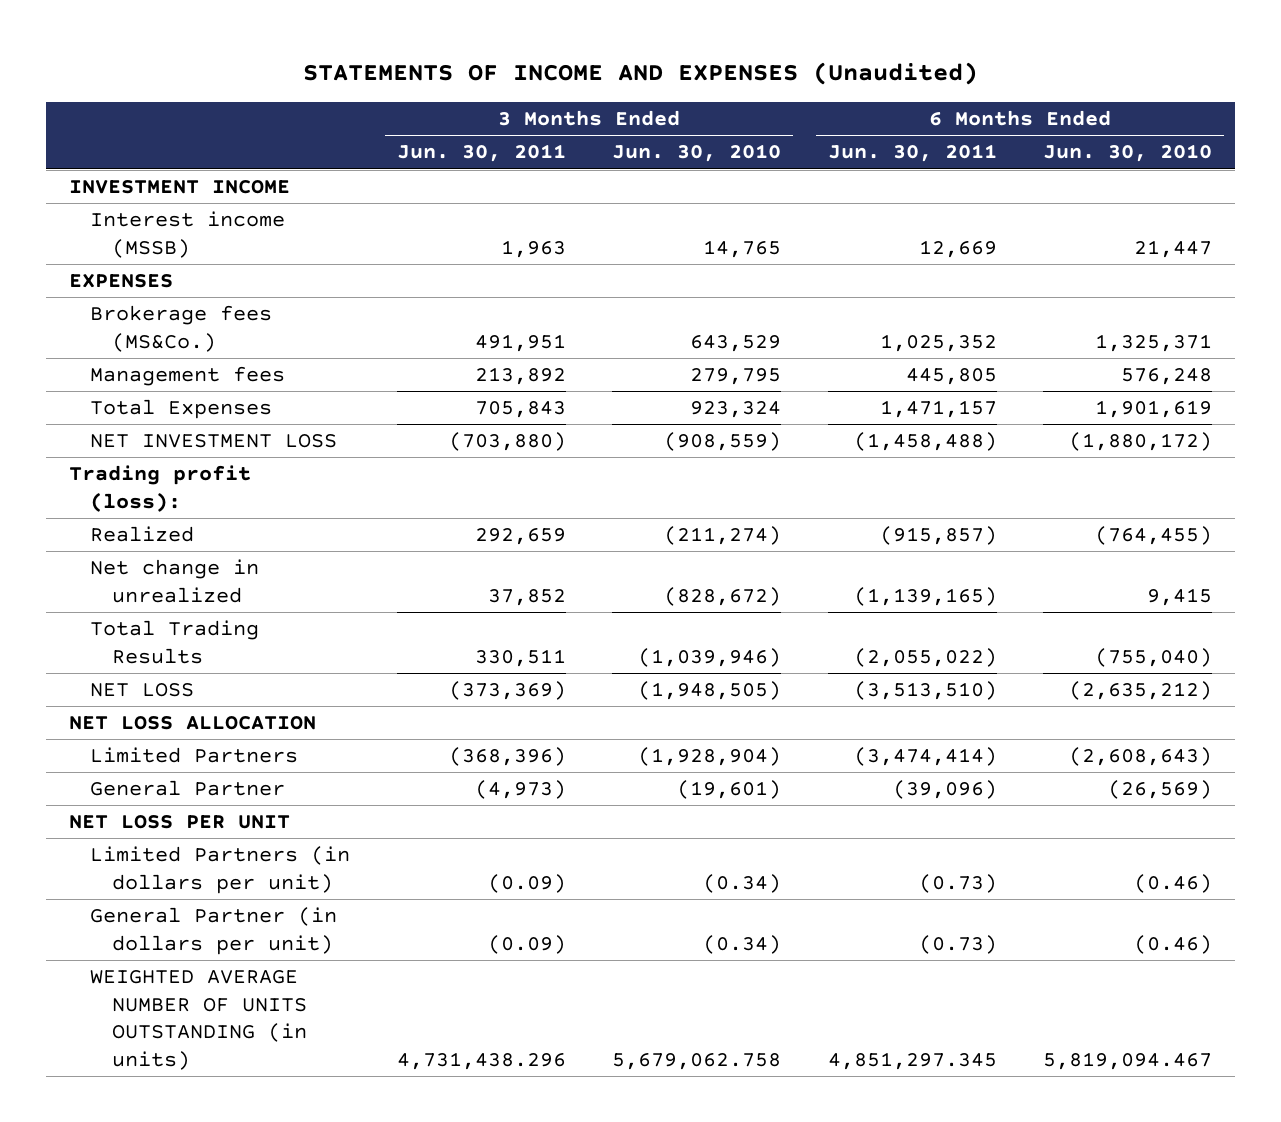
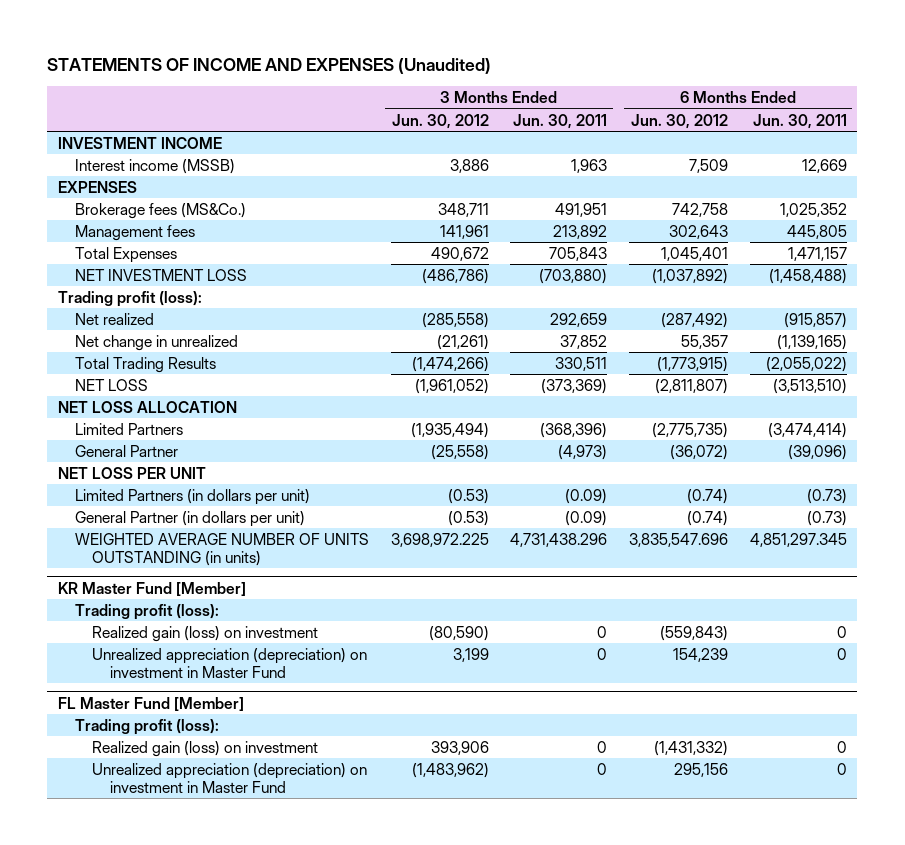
- | 3 Months Ended Jun. 30, 2011 | 3 Months Ended Jun. 30, 2010 | 6 Months Ended Jun. 30, 2011 | 6 Months Ended Jun. 30, 2010
+ | 3 Months Ended Jun. 30, 2012 | 3 Months Ended Jun. 30, 2011 | 6 Months Ended Jun. 30, 2012 | 6 Months Ended Jun. 30, 2011
- Realized | 292,659 | (211,274) | (915,857) | (764,455)
+ Net realized | (285,558) | 292,659 | (287,492) | (915,857)
+ KR Master Fund [Member]
+ Trading profit (loss):
+ Realized gain (loss) on investment | (80,590) | 0 | (559,843) | 0
+ Unrealized appreciation (depreciation) on investment in Master Fund | 3,199 | 0 | 154,239 | 0
+ FL Master Fund [Member]
+ Trading profit (loss):
+ Realized gain (loss) on investment | 393,906 | 0 | (1,431,332) | 0
+ Unrealized appreciation (depreciation) on investment in Master Fund | (1,483,962) | 0 | 295,156 | 0

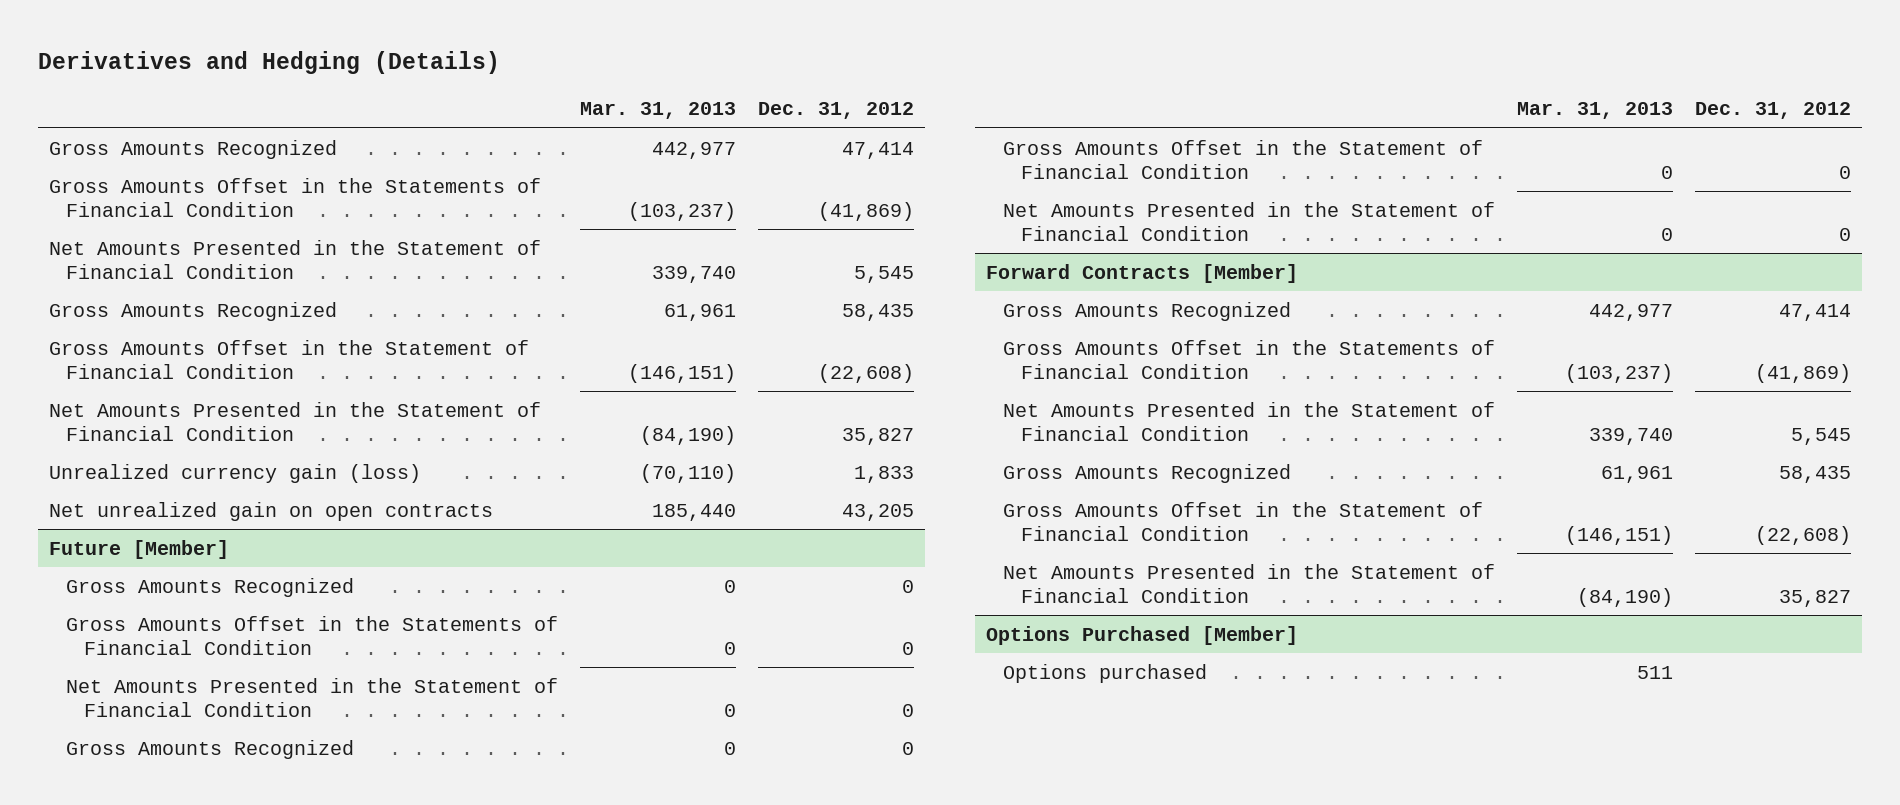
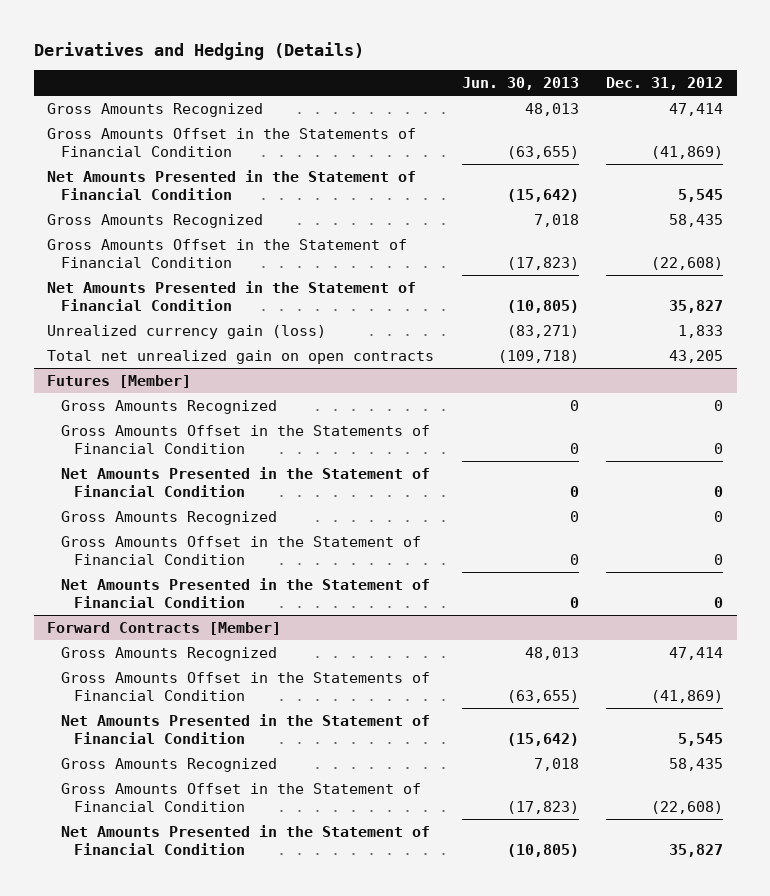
- | Mar. 31, 2013 | Dec. 31, 2012
+ | Jun. 30, 2013 | Dec. 31, 2012
- Net unrealized gain on open contracts | 185,440 | 43,205
- Future [Member]
+ Total net unrealized gain on open contracts | (109,718) | 43,205
+ Futures [Member]
- Options Purchased [Member]
- Options purchased | 511 |

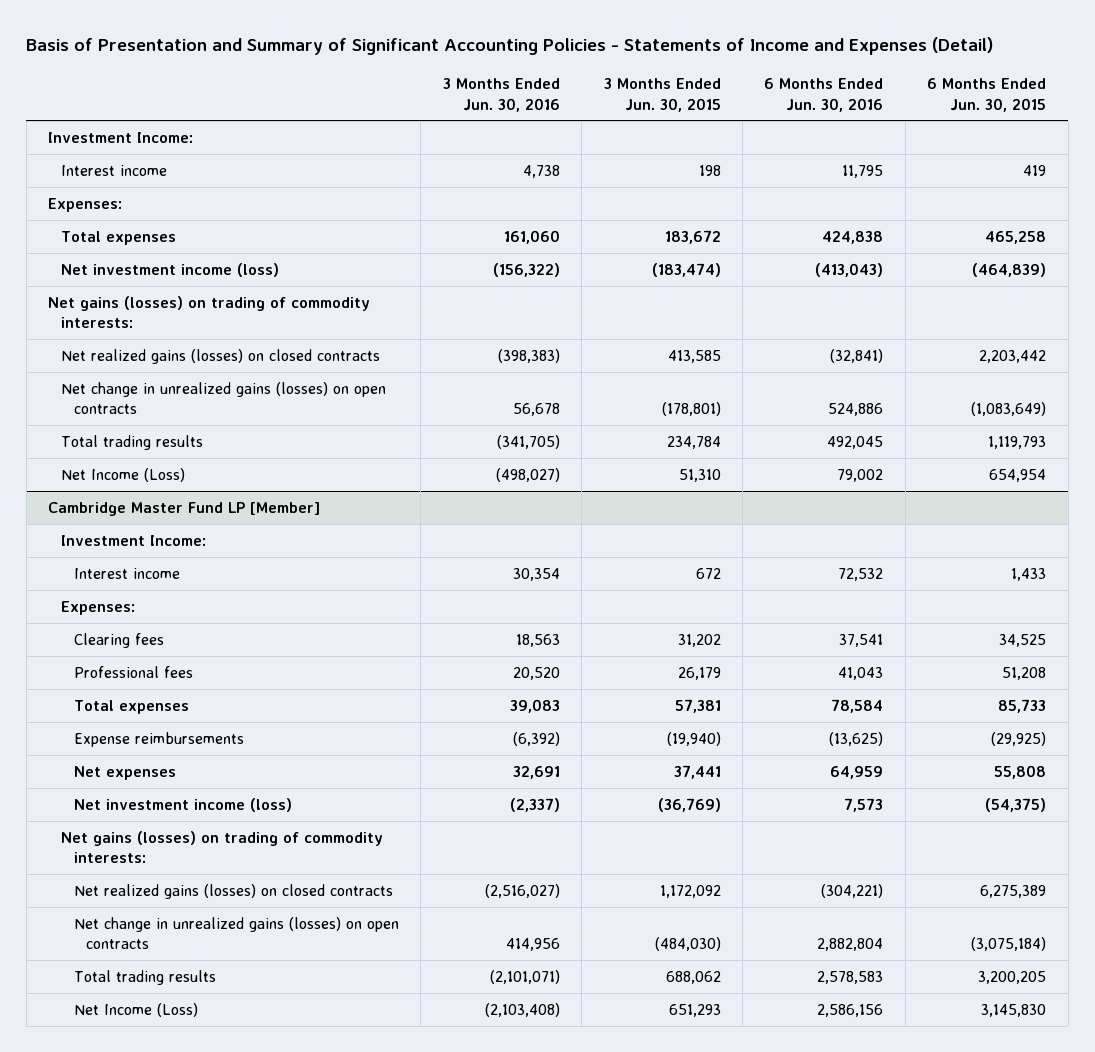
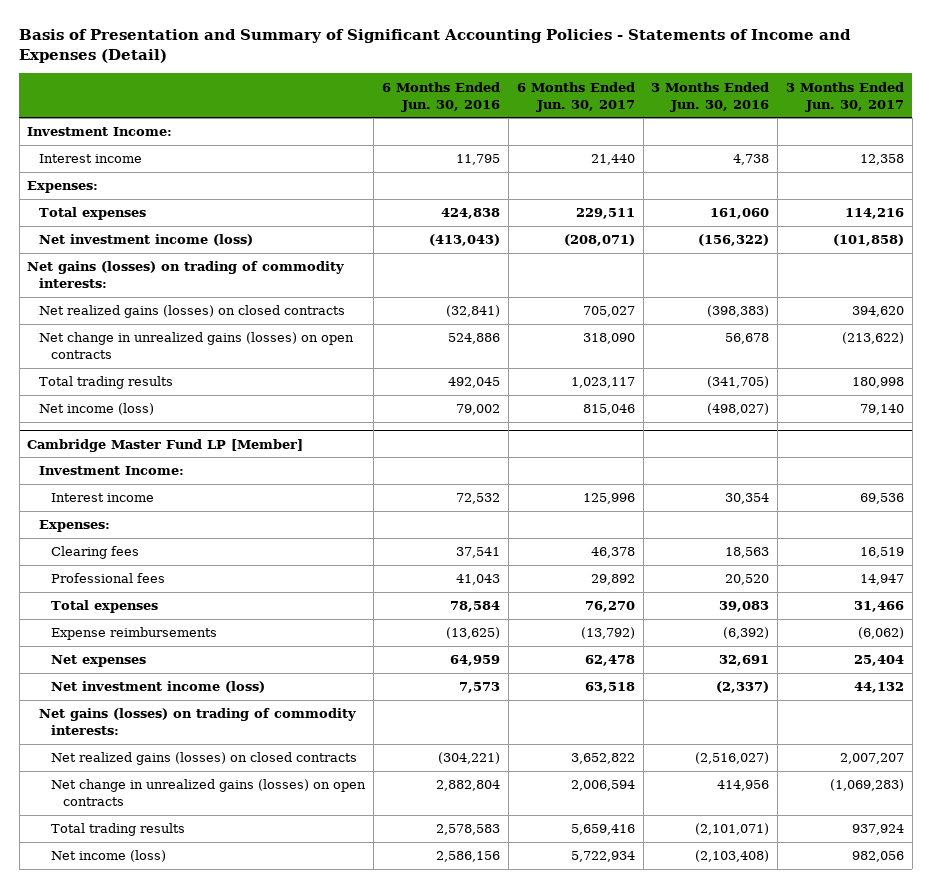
- | 3 Months Ended Jun. 30, 2016 | 3 Months Ended Jun. 30, 2015 | 6 Months Ended Jun. 30, 2016 | 6 Months Ended Jun. 30, 2015
+ | 6 Months Ended Jun. 30, 2016 | 6 Months Ended Jun. 30, 2017 | 3 Months Ended Jun. 30, 2016 | 3 Months Ended Jun. 30, 2017
- Net Income (Loss) | (498,027) | 51,310 | 79,002 | 654,954
+ Net income (loss) | 79,002 | 815,046 | (498,027) | 79,140
@ Cambridge Master Fund LP [Member]
- Net Income (Loss) | (2,103,408) | 651,293 | 2,586,156 | 3,145,830
+ Net income (loss) | 2,586,156 | 5,722,934 | (2,103,408) | 982,056

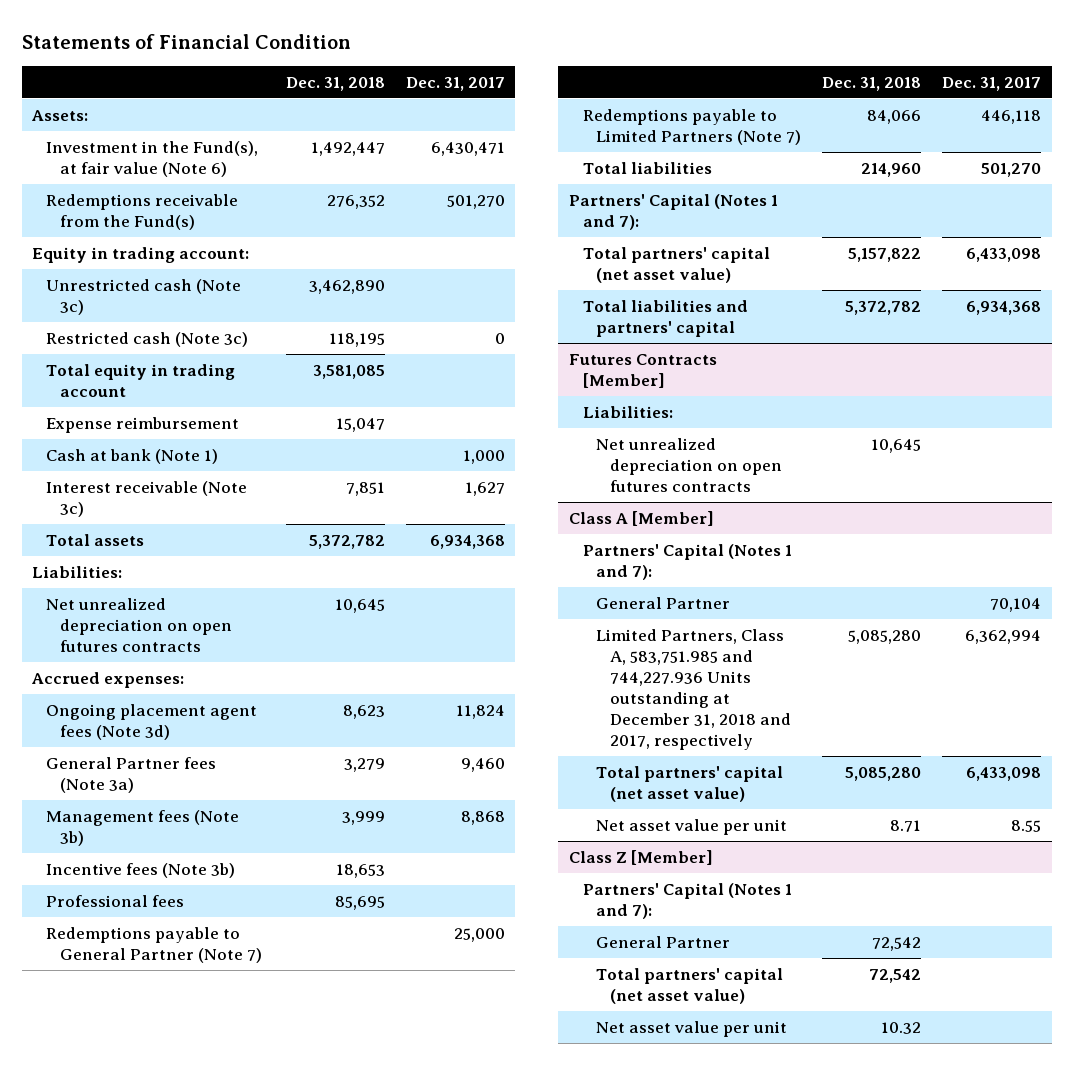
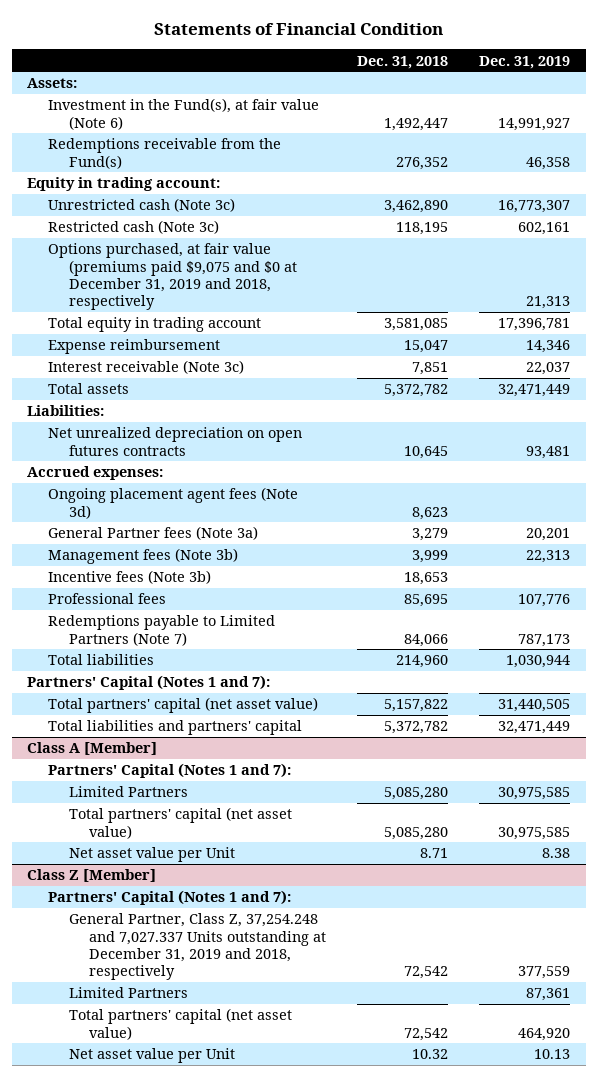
- | Dec. 31, 2018 | Dec. 31, 2017
+ | Dec. 31, 2018 | Dec. 31, 2019
+ Options purchased, at fair value (premiums paid $9,075 and $0 at December 31, 2019 and 2018, respectively | | 21,313
- Cash at bank (Note 1) | | 1,000
- Redemptions payable to General Partner (Note 7) | | 25,000
- Futures Contracts [Member]
- Liabilities:
- Net unrealized depreciation on open futures contracts | 10,645 |
@ Class A [Member]
- General Partner | | 70,104
- Limited Partners, Class A, 583,751.985 and 744,227.936 Units outstanding at December 31, 2018 and 2017, respectively | 5,085,280 | 6,362,994
+ Limited Partners | 5,085,280 | 30,975,585
- Net asset value per unit | 8.71 | 8.55
+ Net asset value per Unit | 8.71 | 8.38
@ Class Z [Member]
- General Partner | 72,542 |
+ General Partner, Class Z, 37,254.248 and 7,027.337 Units outstanding at December 31, 2019 and 2018, respectively | 72,542 | 377,559
+ Limited Partners | | 87,361
- Net asset value per unit | 10.32 |
+ Net asset value per Unit | 10.32 | 10.13

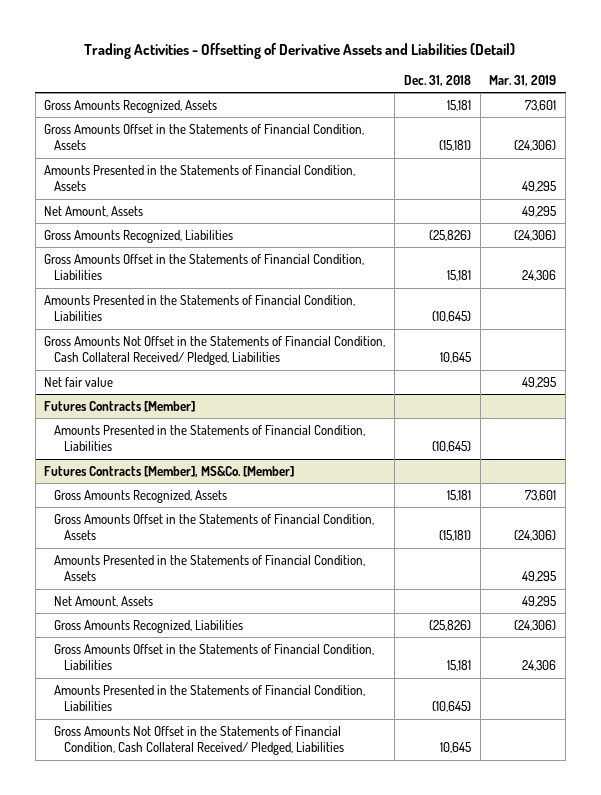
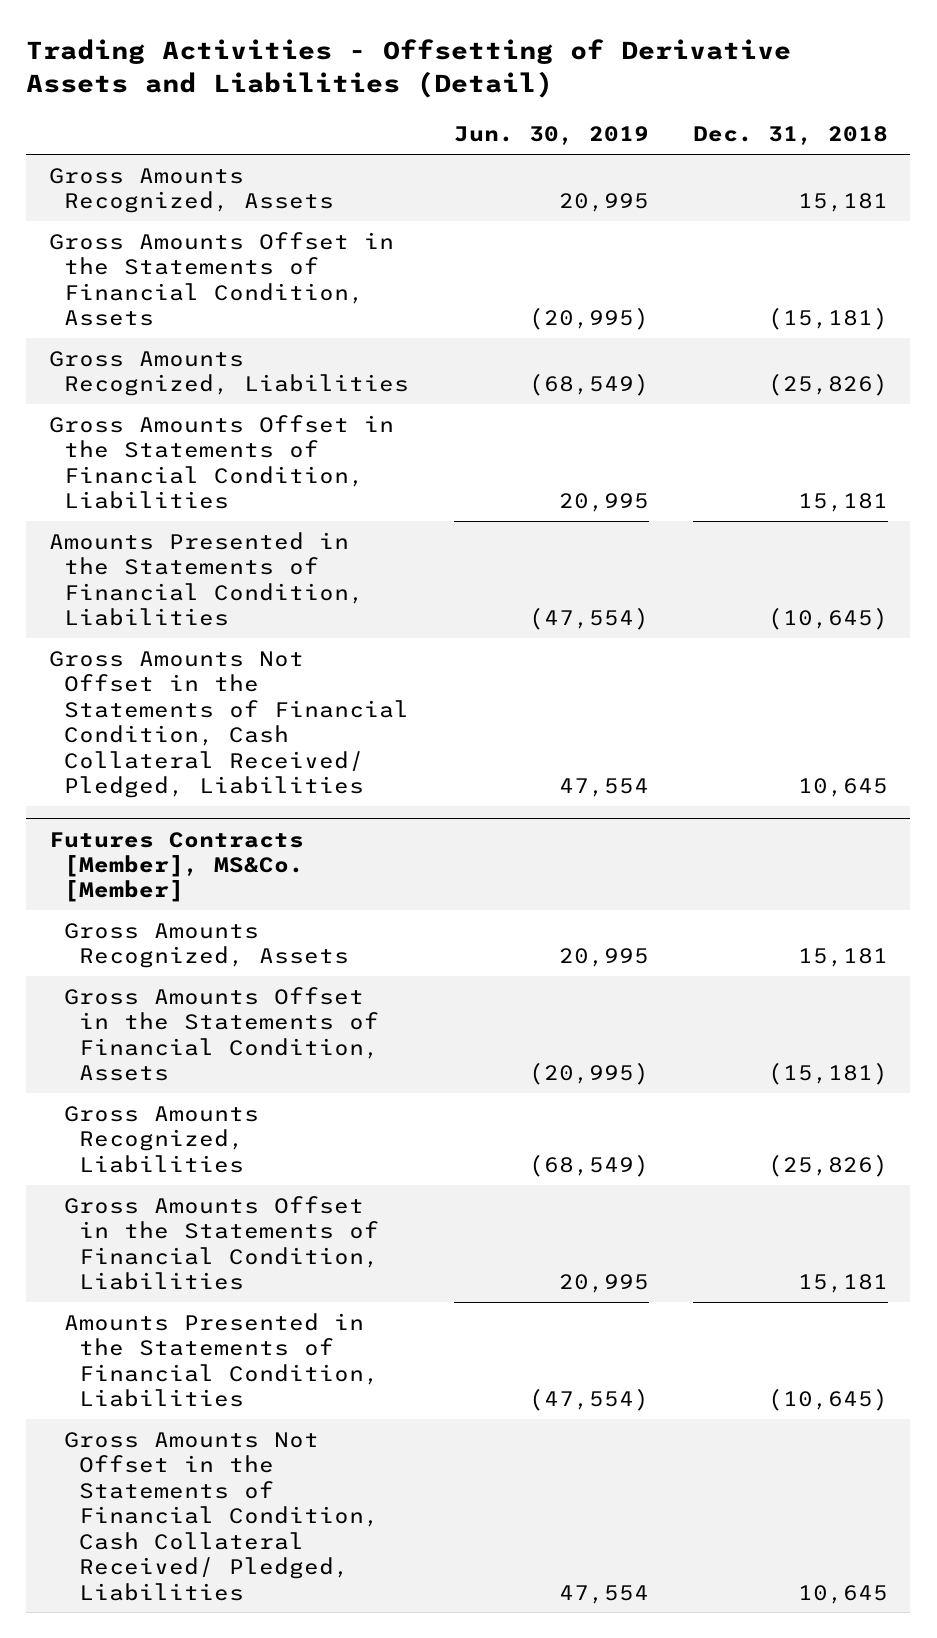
- | Dec. 31, 2018 | Mar. 31, 2019
+ | Jun. 30, 2019 | Dec. 31, 2018
- Amounts Presented in the Statements of Financial Condition, Assets | | 49,295
- Net Amount, Assets | | 49,295
- Net fair value | | 49,295
- Futures Contracts [Member]
- Amounts Presented in the Statements of Financial Condition, Liabilities | (10,645) |
@ Futures Contracts [Member], MS&Co. [Member]
- Amounts Presented in the Statements of Financial Condition, Assets | | 49,295
- Net Amount, Assets | | 49,295

